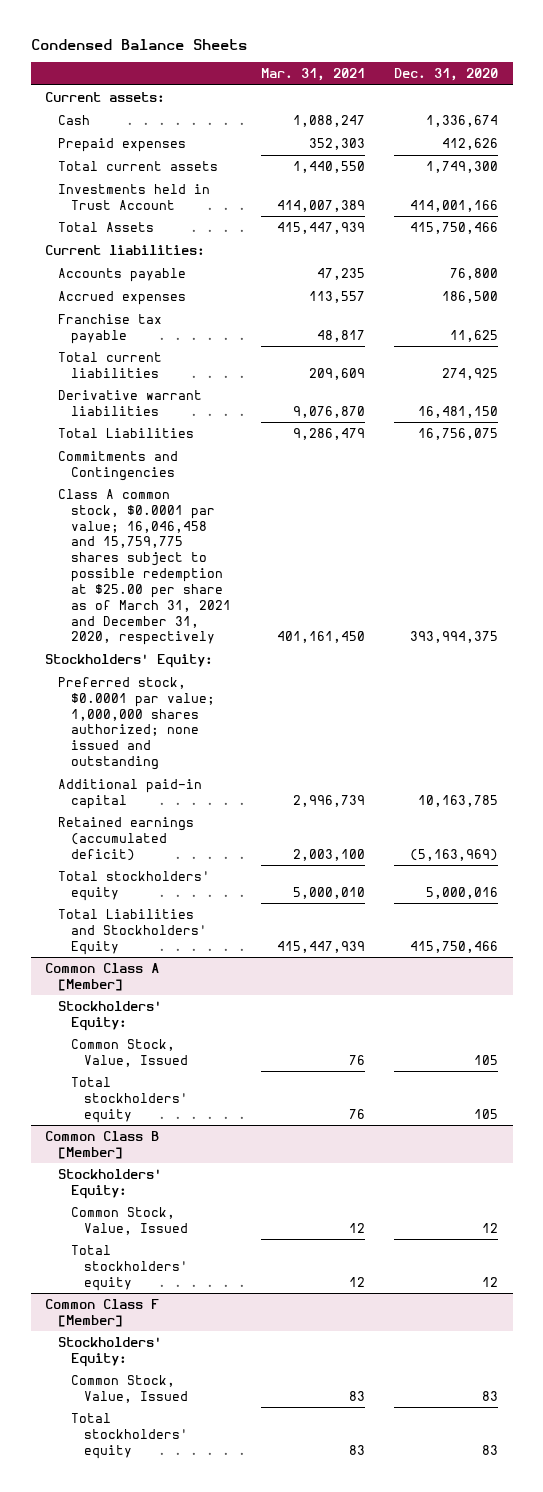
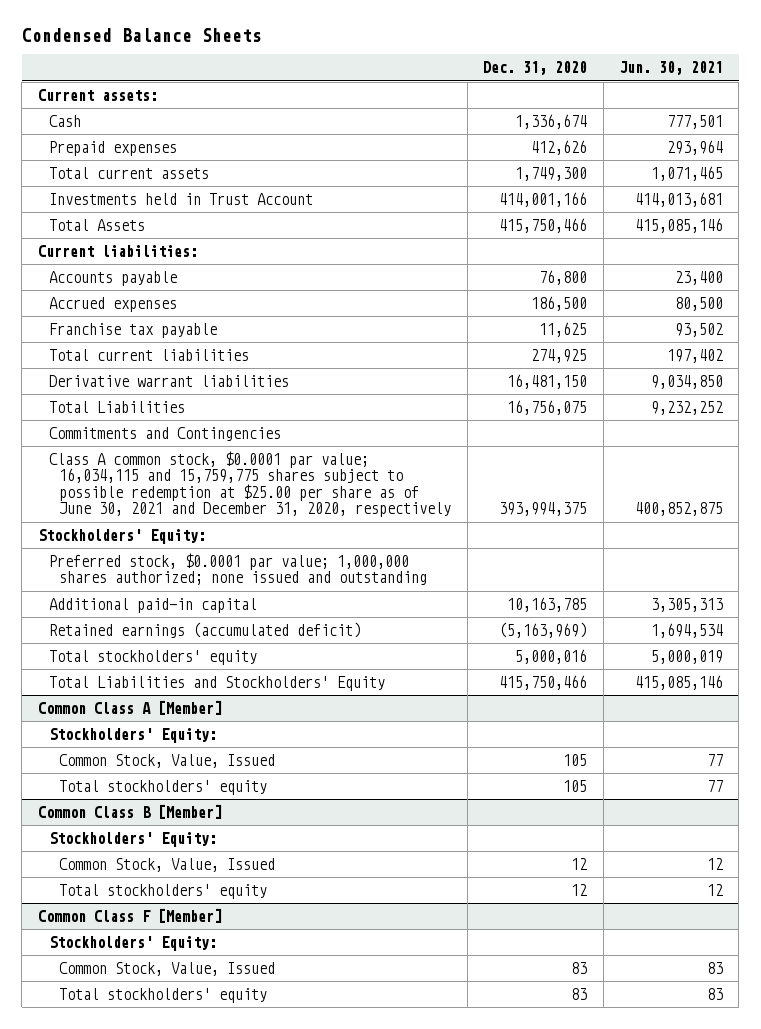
- | Mar. 31, 2021 | Dec. 31, 2020
+ | Dec. 31, 2020 | Jun. 30, 2021
- Class A common stock, $0.0001 par value; 16,046,458 and 15,759,775 shares subject to possible redemption at $25.00 per share as of March 31, 2021 and December 31, 2020, respectively | 401,161,450 | 393,994,375
+ Class A common stock, $0.0001 par value; 16,034,115 and 15,759,775 shares subject to possible redemption at $25.00 per share as of June 30, 2021 and December 31, 2020, respectively | 393,994,375 | 400,852,875

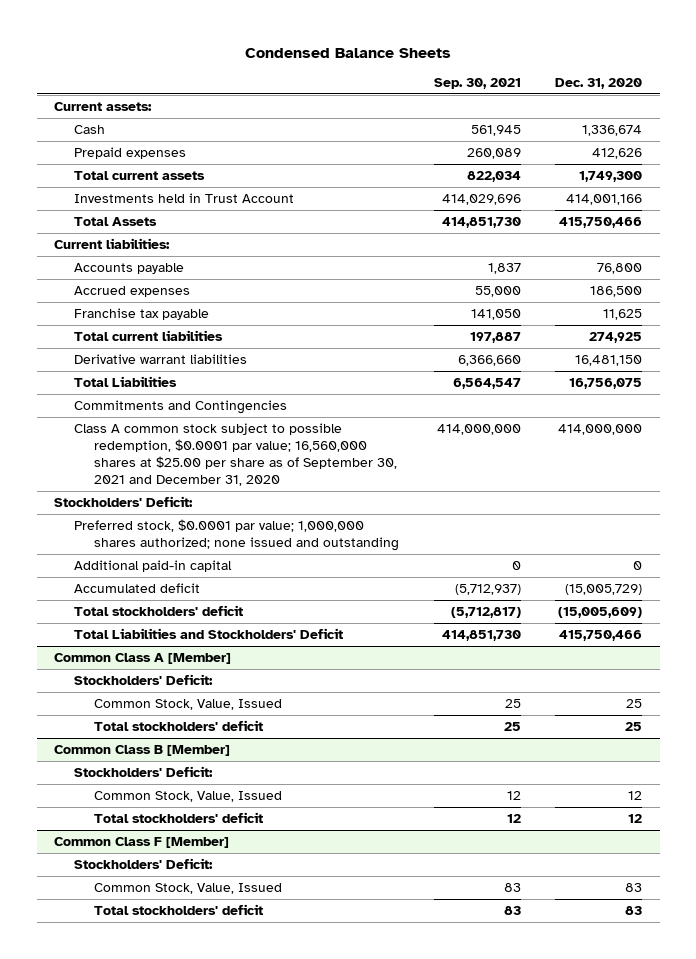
- | Dec. 31, 2020 | Jun. 30, 2021
+ | Sep. 30, 2021 | Dec. 31, 2020
- Class A common stock, $0.0001 par value; 16,034,115 and 15,759,775 shares subject to possible redemption at $25.00 per share as of June 30, 2021 and December 31, 2020, respectively | 393,994,375 | 400,852,875
- Stockholders' Equity:
+ Class A common stock subject to possible redemption, $0.0001 par value; 16,560,000 shares at $25.00 per share as of September 30, 2021 and December 31, 2020 | 414,000,000 | 414,000,000
+ Stockholders' Deficit:
- Additional paid-in capital | 10,163,785 | 3,305,313
- Retained earnings (accumulated deficit) | (5,163,969) | 1,694,534
- Total stockholders' equity | 5,000,016 | 5,000,019
- Total Liabilities and Stockholders' Equity | 415,750,466 | 415,085,146
+ Additional paid-in capital | 0 | 0
+ Accumulated deficit | (5,712,937) | (15,005,729)
+ Total stockholders' deficit | (5,712,817) | (15,005,609)
+ Total Liabilities and Stockholders' Deficit | 414,851,730 | 415,750,466
@ Common Class A [Member]
- Stockholders' Equity:
- Common Stock, Value, Issued | 105 | 77
- Total stockholders' equity | 105 | 77
+ Stockholders' Deficit:
+ Common Stock, Value, Issued | 25 | 25
+ Total stockholders' deficit | 25 | 25
@ Common Class B [Member]
- Stockholders' Equity:
+ Stockholders' Deficit:
- Total stockholders' equity | 12 | 12
+ Total stockholders' deficit | 12 | 12
@ Common Class F [Member]
- Stockholders' Equity:
+ Stockholders' Deficit:
- Total stockholders' equity | 83 | 83
+ Total stockholders' deficit | 83 | 83

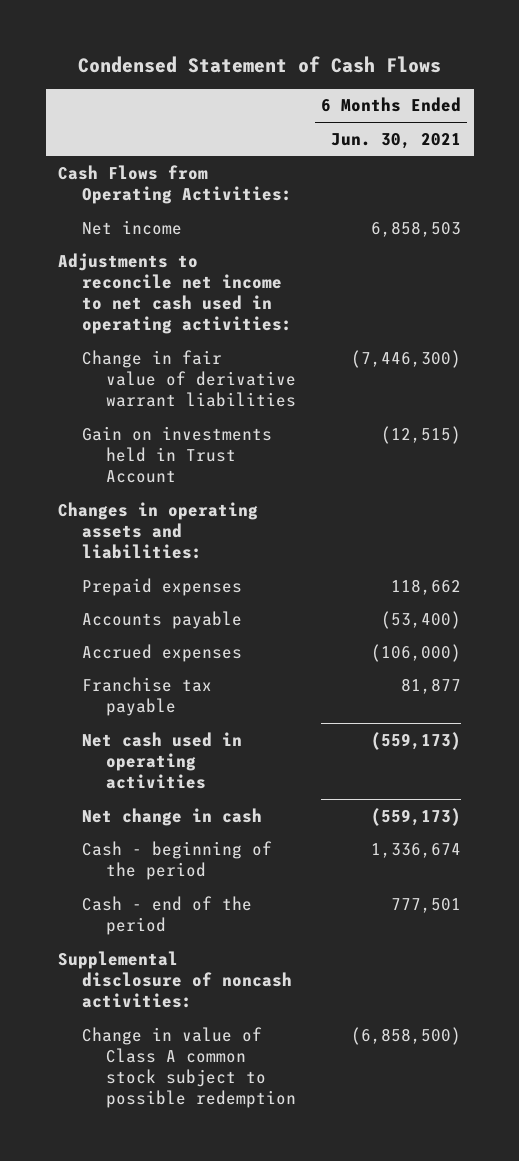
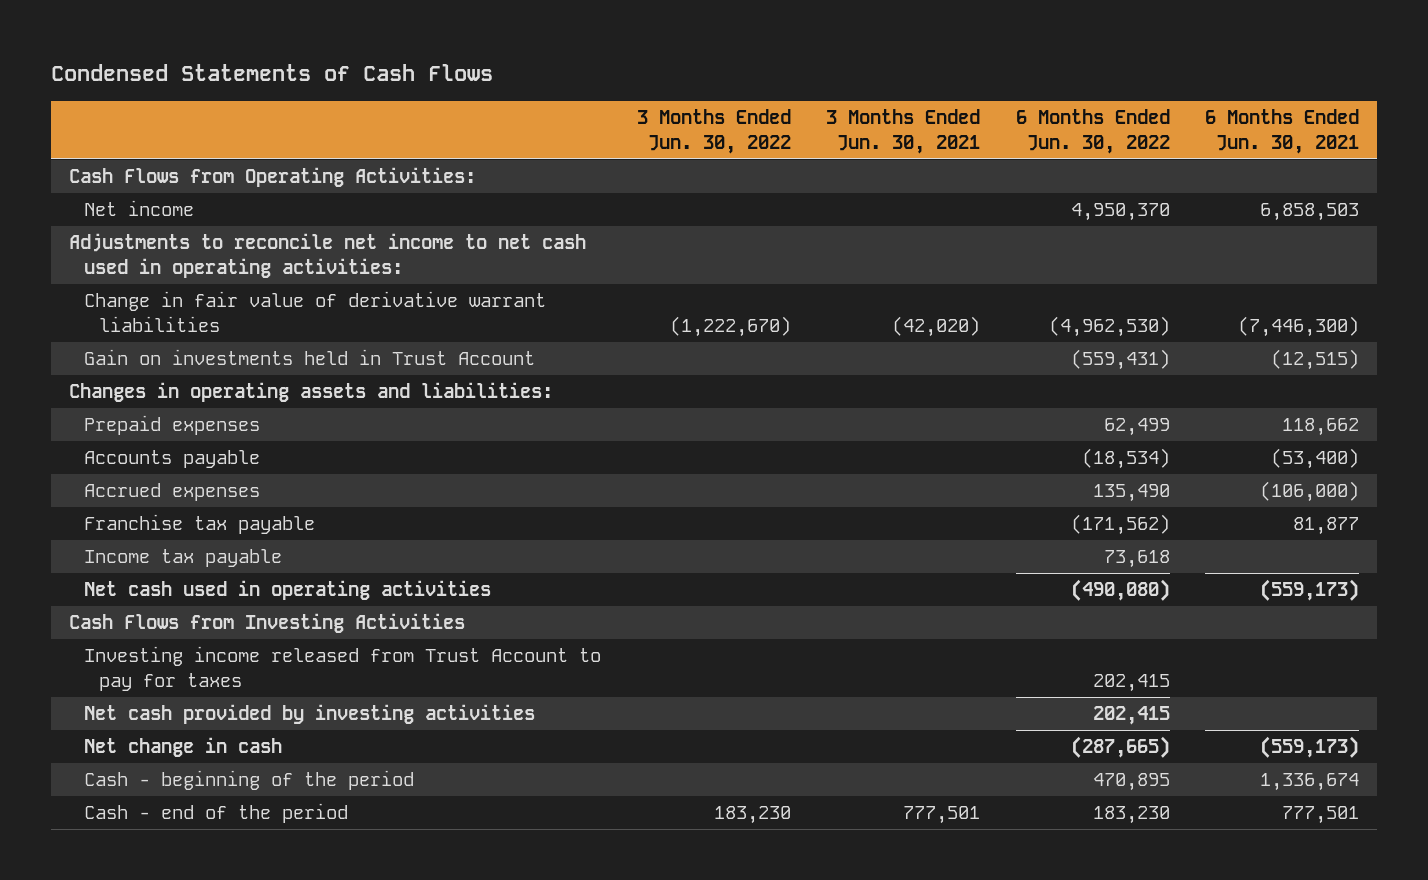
- Condensed Statement of Cash Flows
+ Condensed Statements of Cash Flows
- | 6 Months Ended Jun. 30, 2021
+ | 3 Months Ended Jun. 30, 2022 | 3 Months Ended Jun. 30, 2021 | 6 Months Ended Jun. 30, 2022 | 6 Months Ended Jun. 30, 2021
+ Income tax payable | | | 73,618 |
+ Cash Flows from Investing Activities
+ Investing income released from Trust Account to pay for taxes | | | 202,415 |
+ Net cash provided by investing activities | | | 202,415 |
- Supplemental disclosure of noncash activities:
- Change in value of Class A common stock subject to possible redemption | (6,858,500)

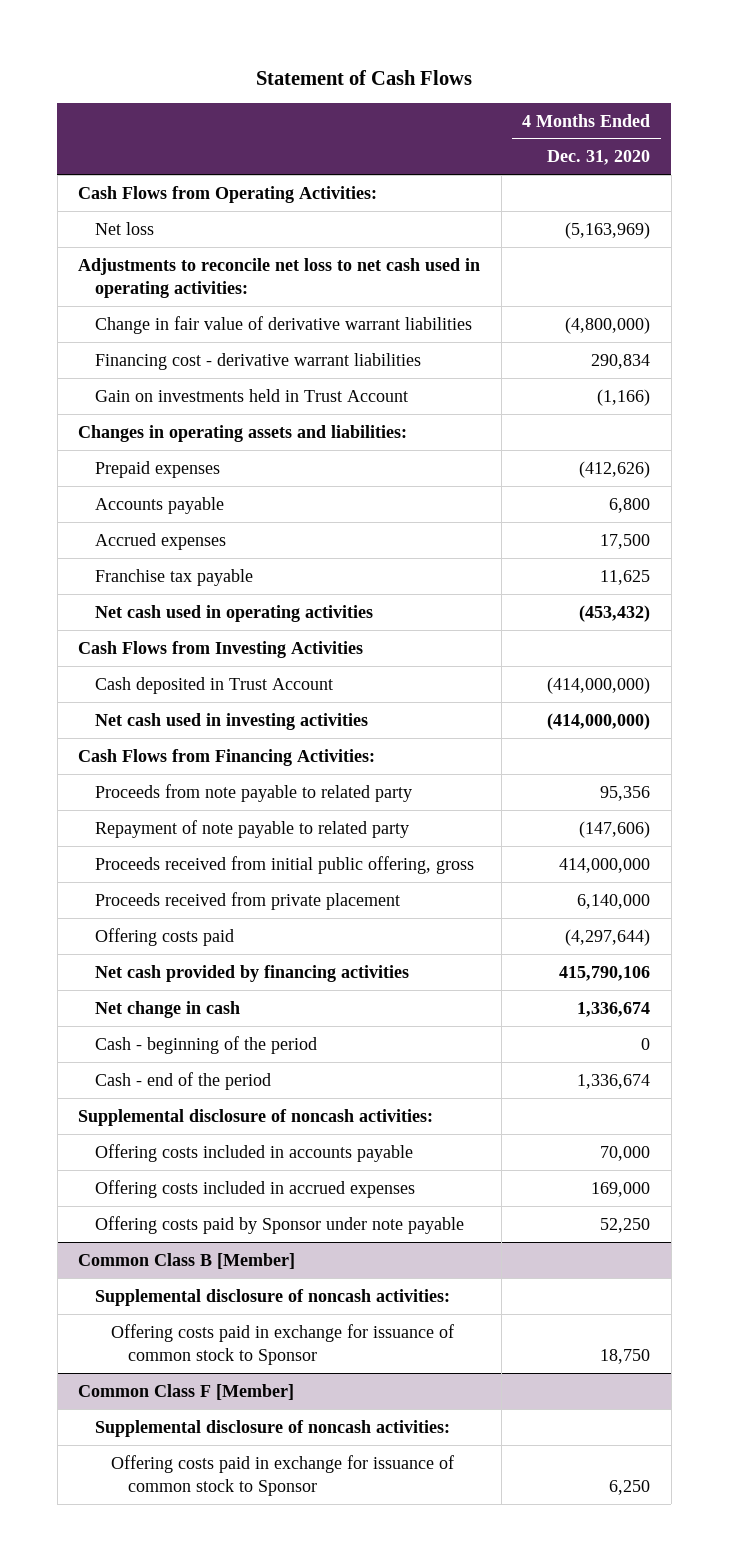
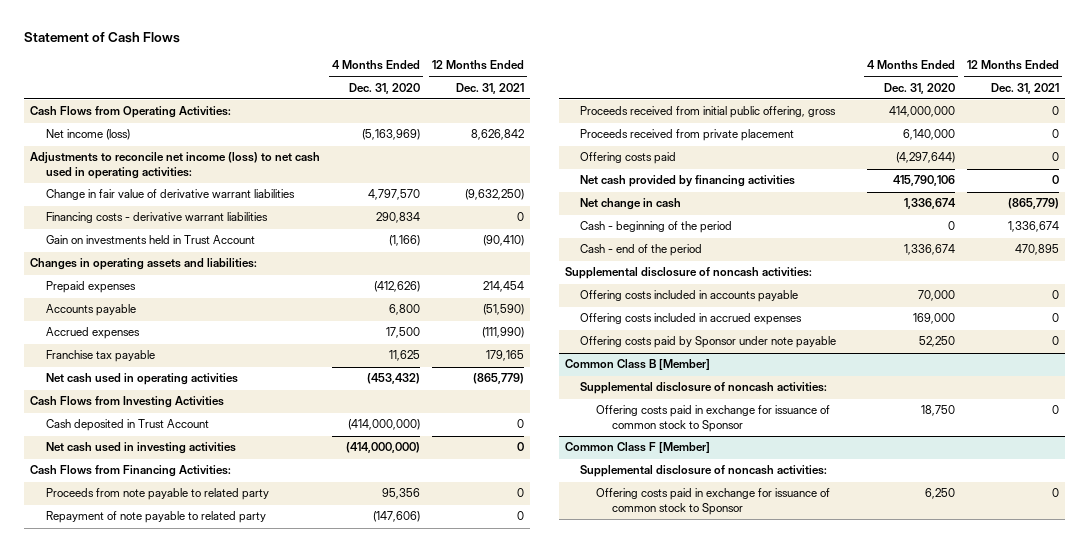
- | 4 Months Ended Dec. 31, 2020
+ | 4 Months Ended Dec. 31, 2020 | 12 Months Ended Dec. 31, 2021
- Net loss | (5,163,969)
- Adjustments to reconcile net loss to net cash used in operating activities:
- Change in fair value of derivative warrant liabilities | (4,800,000)
- Financing cost - derivative warrant liabilities | 290,834
+ Net income (loss) | (5,163,969) | 8,626,842
+ Adjustments to reconcile net income (loss) to net cash used in operating activities:
+ Change in fair value of derivative warrant liabilities | 4,797,570 | (9,632,250)
+ Financing costs - derivative warrant liabilities | 290,834 | 0

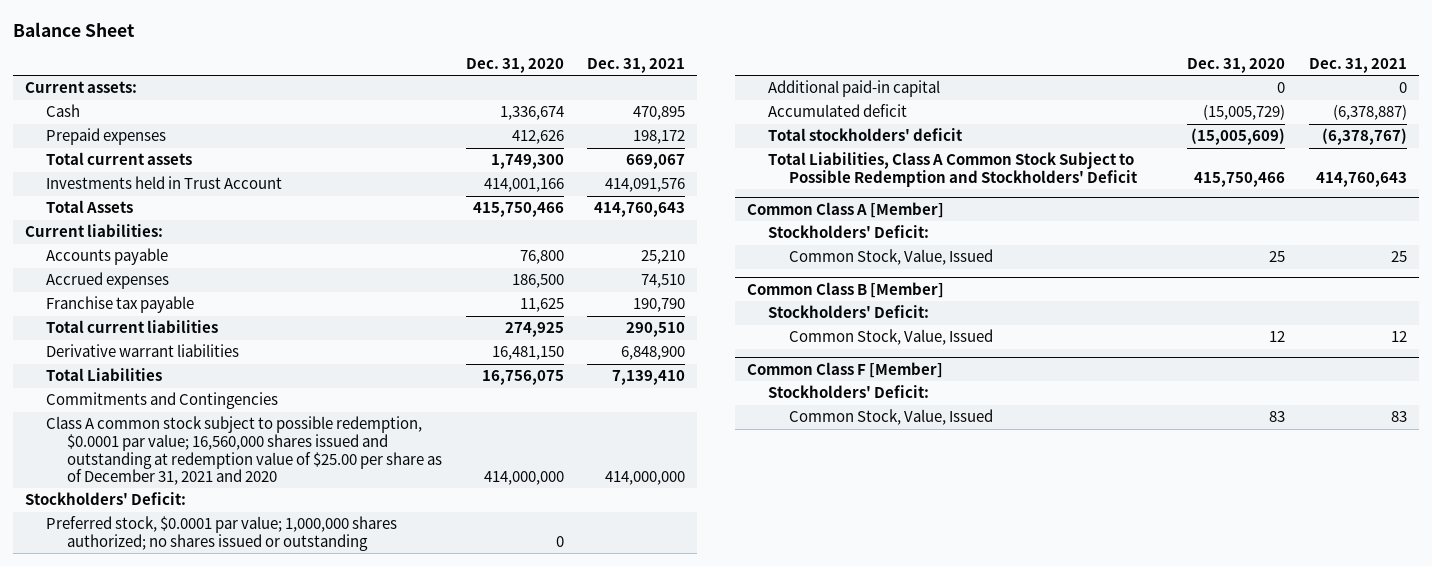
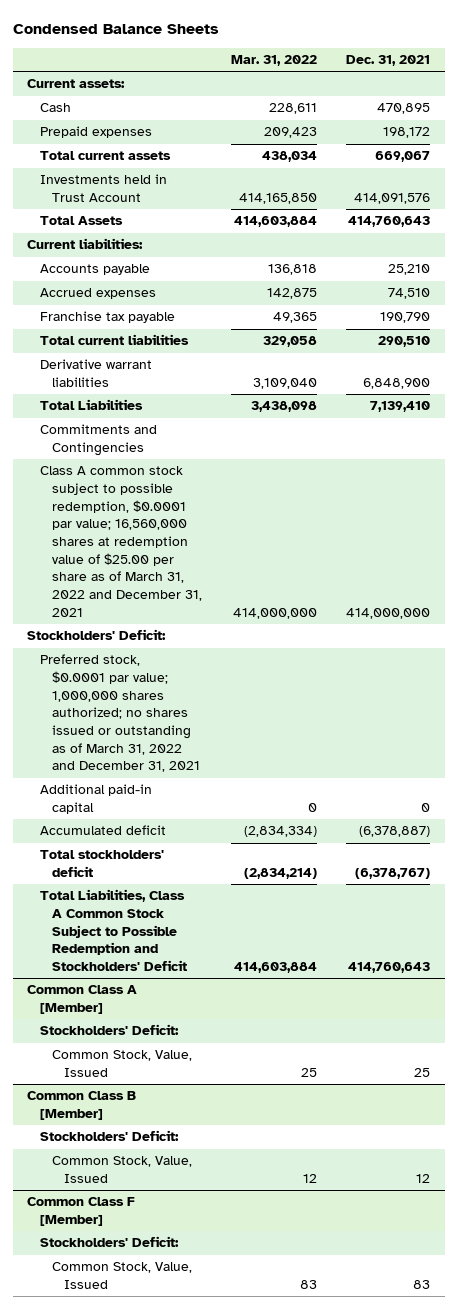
- Balance Sheet
+ Condensed Balance Sheets
- | Dec. 31, 2020 | Dec. 31, 2021
+ | Mar. 31, 2022 | Dec. 31, 2021
- Class A common stock subject to possible redemption, $0.0001 par value; 16,560,000 shares issued and outstanding at redemption value of $25.00 per share as of December 31, 2021 and 2020 | 414,000,000 | 414,000,000
+ Class A common stock subject to possible redemption, $0.0001 par value; 16,560,000 shares at redemption value of $25.00 per share as of March 31, 2022 and December 31, 2021 | 414,000,000 | 414,000,000
- Preferred stock, $0.0001 par value; 1,000,000 shares authorized; no shares issued or outstanding | 0 |
+ Preferred stock, $0.0001 par value; 1,000,000 shares authorized; no shares issued or outstanding as of March 31, 2022 and December 31, 2021

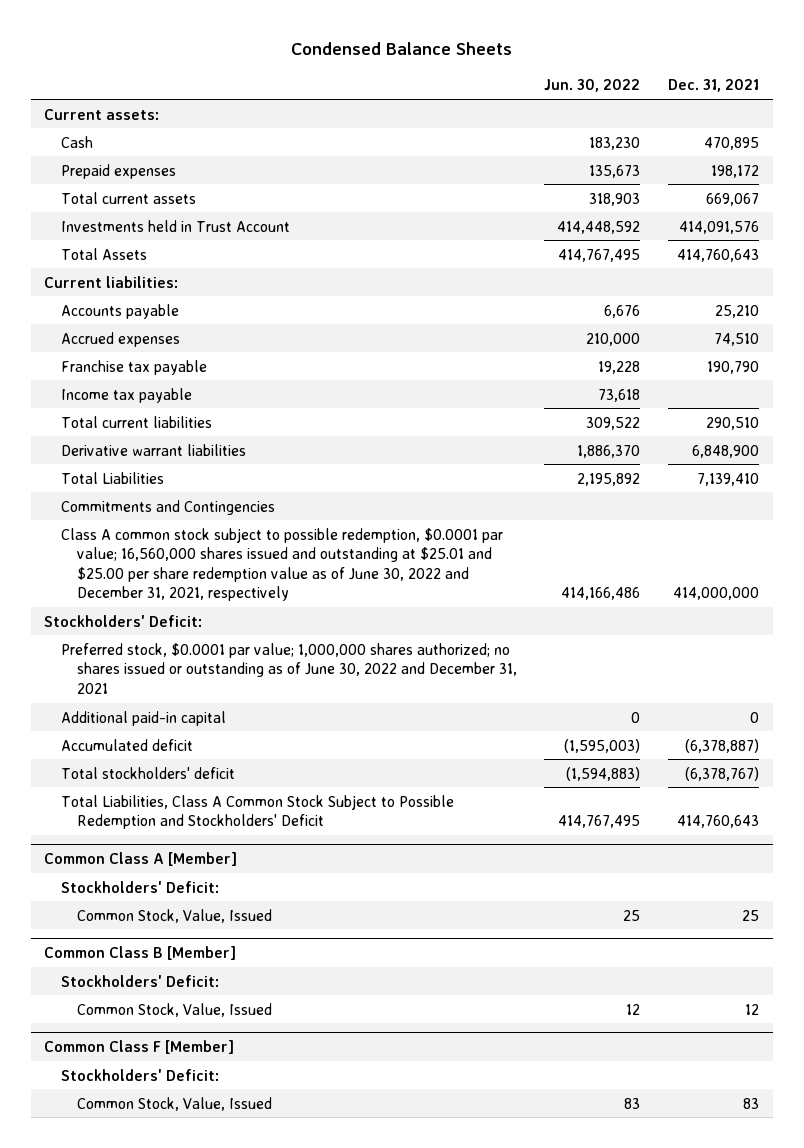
- | Mar. 31, 2022 | Dec. 31, 2021
+ | Jun. 30, 2022 | Dec. 31, 2021
+ Income tax payable | 73,618 |
- Class A common stock subject to possible redemption, $0.0001 par value; 16,560,000 shares at redemption value of $25.00 per share as of March 31, 2022 and December 31, 2021 | 414,000,000 | 414,000,000
+ Class A common stock subject to possible redemption, $0.0001 par value; 16,560,000 shares issued and outstanding at $25.01 and $25.00 per share redemption value as of June 30, 2022 and December 31, 2021, respectively | 414,166,486 | 414,000,000
- Preferred stock, $0.0001 par value; 1,000,000 shares authorized; no shares issued or outstanding as of March 31, 2022 and December 31, 2021
+ Preferred stock, $0.0001 par value; 1,000,000 shares authorized; no shares issued or outstanding as of June 30, 2022 and December 31, 2021

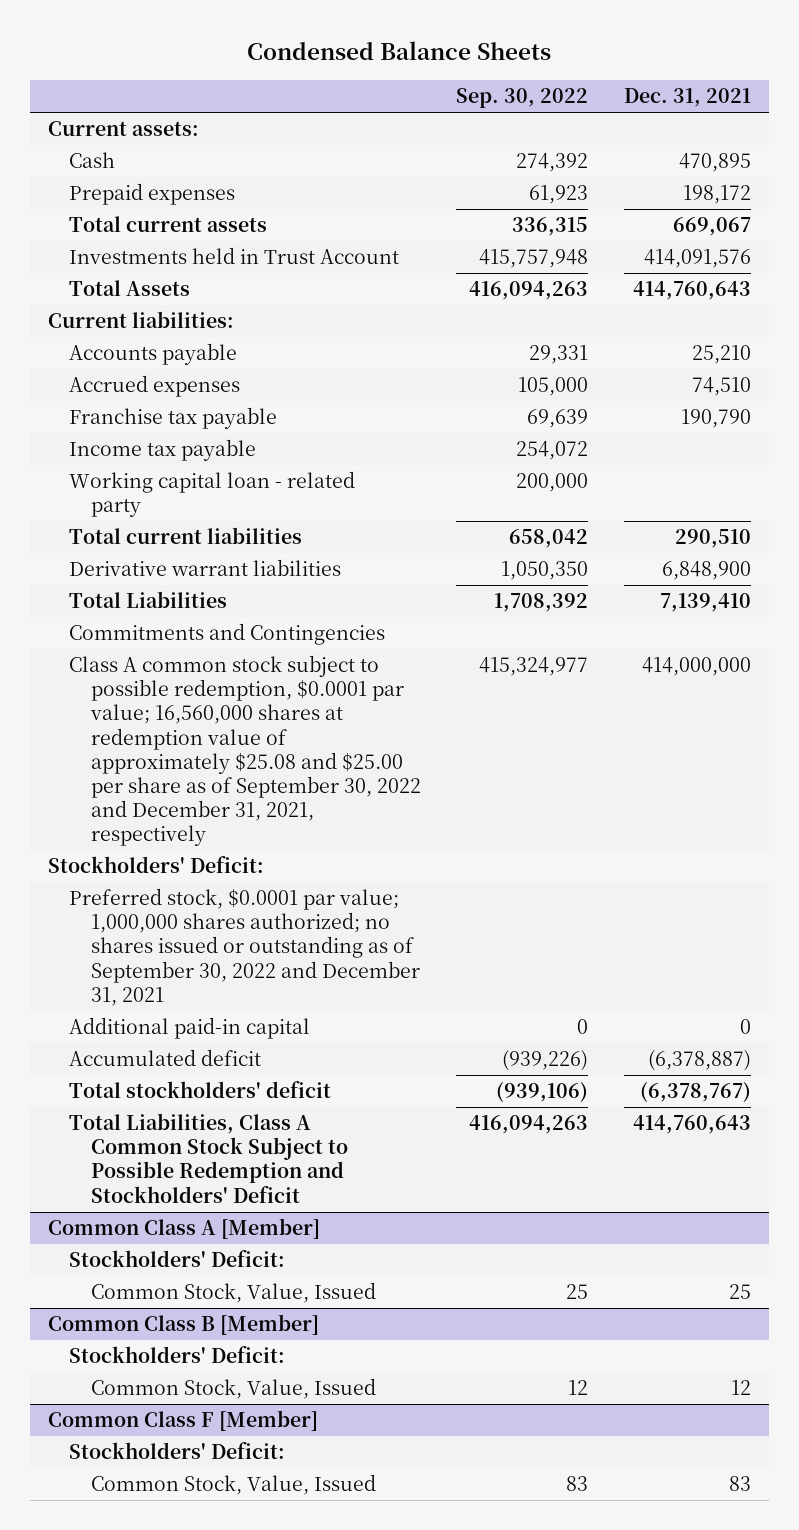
- | Jun. 30, 2022 | Dec. 31, 2021
+ | Sep. 30, 2022 | Dec. 31, 2021
+ Working capital loan - related party | 200,000 |
- Class A common stock subject to possible redemption, $0.0001 par value; 16,560,000 shares issued and outstanding at $25.01 and $25.00 per share redemption value as of June 30, 2022 and December 31, 2021, respectively | 414,166,486 | 414,000,000
+ Class A common stock subject to possible redemption, $0.0001 par value; 16,560,000 shares at redemption value of approximately $25.08 and $25.00 per share as of September 30, 2022 and December 31, 2021, respectively | 415,324,977 | 414,000,000
- Preferred stock, $0.0001 par value; 1,000,000 shares authorized; no shares issued or outstanding as of June 30, 2022 and December 31, 2021
+ Preferred stock, $0.0001 par value; 1,000,000 shares authorized; no shares issued or outstanding as of September 30, 2022 and December 31, 2021

